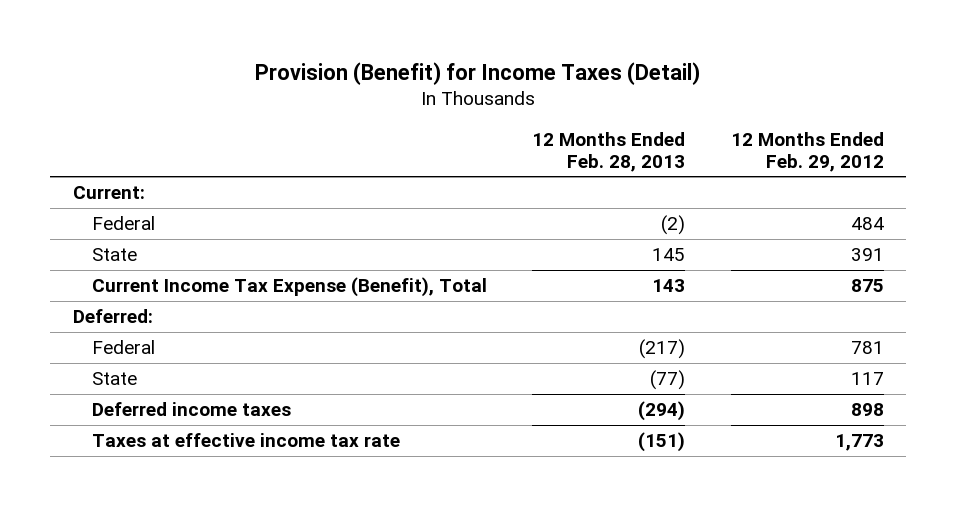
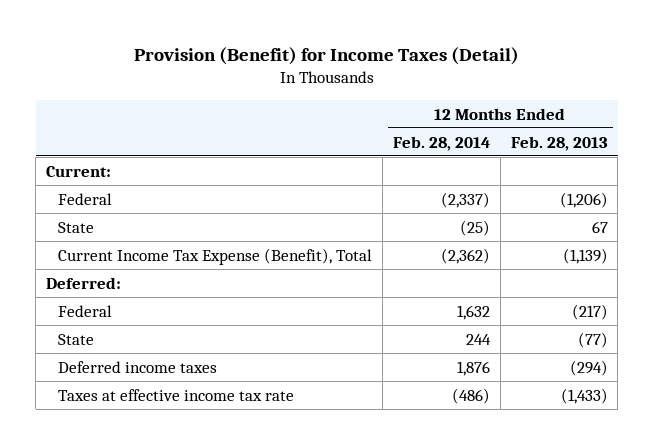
- | 12 Months Ended Feb. 28, 2013 | 12 Months Ended Feb. 29, 2012
+ | 12 Months Ended Feb. 28, 2014 | 12 Months Ended Feb. 28, 2013
- Federal | (2) | 484
- State | 145 | 391
- Current Income Tax Expense (Benefit), Total | 143 | 875
+ Federal | (2,337) | (1,206)
+ State | (25) | 67
+ Current Income Tax Expense (Benefit), Total | (2,362) | (1,139)
- Taxes at effective income tax rate | (151) | 1,773
+ Taxes at effective income tax rate | (486) | (1,433)

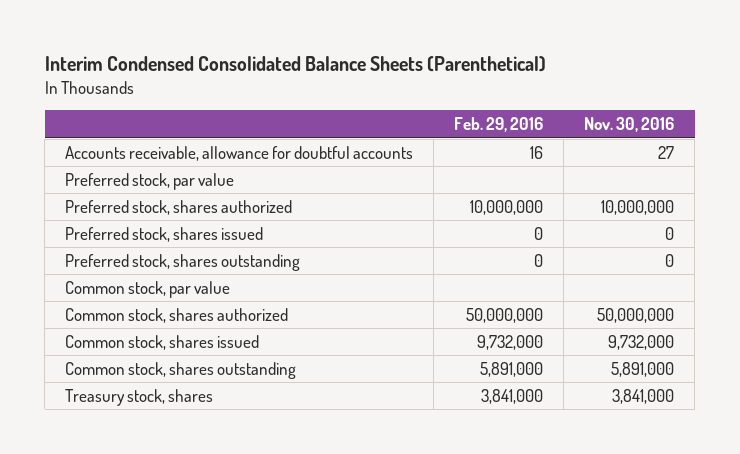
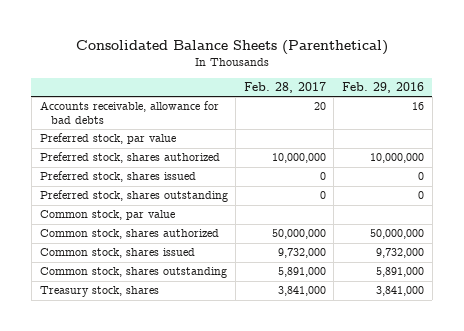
- Interim Condensed Consolidated Balance Sheets (Parenthetical)
+ Consolidated Balance Sheets (Parenthetical)
- | Feb. 29, 2016 | Nov. 30, 2016
+ | Feb. 28, 2017 | Feb. 29, 2016
- Accounts receivable, allowance for doubtful accounts | 16 | 27
+ Accounts receivable, allowance for bad debts | 20 | 16

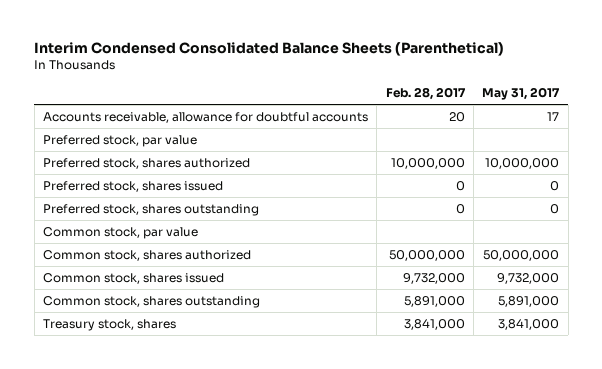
- Consolidated Balance Sheets (Parenthetical)
+ Interim Condensed Consolidated Balance Sheets (Parenthetical)
- | Feb. 28, 2017 | Feb. 29, 2016
+ | Feb. 28, 2017 | May 31, 2017
- Accounts receivable, allowance for bad debts | 20 | 16
+ Accounts receivable, allowance for doubtful accounts | 20 | 17

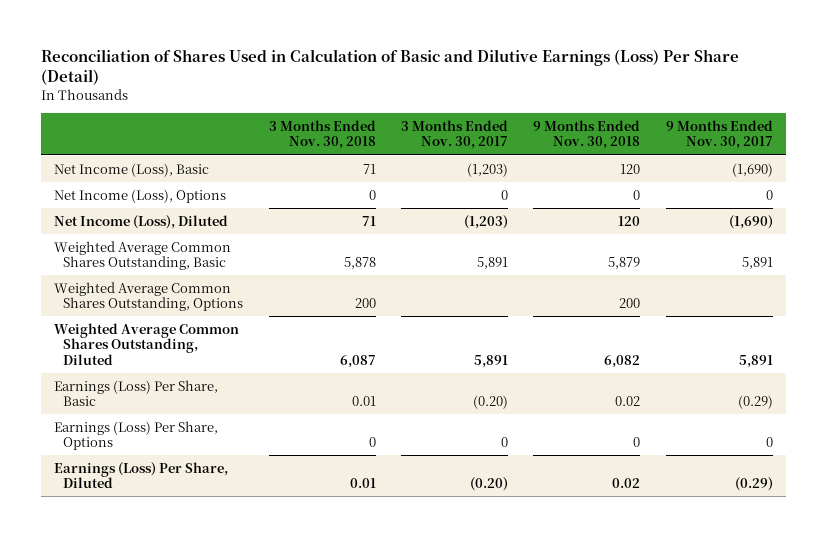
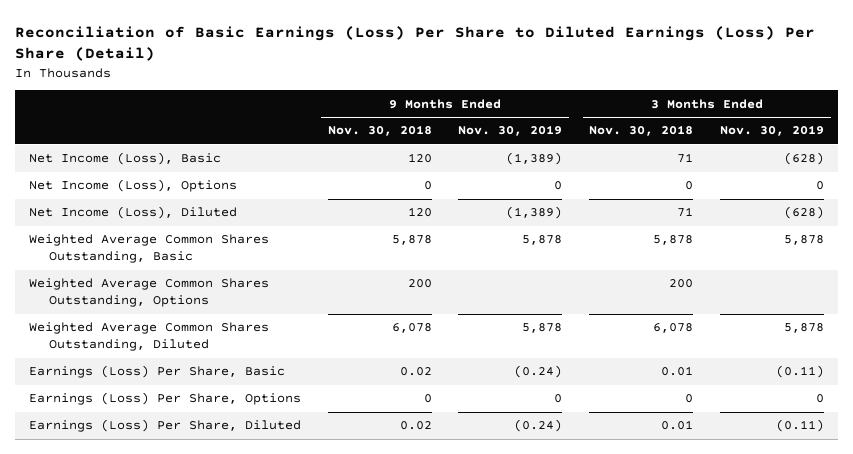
- Reconciliation of Shares Used in Calculation of Basic and Dilutive Earnings (Loss) Per Share (Detail)
+ Reconciliation of Basic Earnings (Loss) Per Share to Diluted Earnings (Loss) Per Share (Detail)
- | 3 Months Ended Nov. 30, 2018 | 3 Months Ended Nov. 30, 2017 | 9 Months Ended Nov. 30, 2018 | 9 Months Ended Nov. 30, 2017
+ | 9 Months Ended Nov. 30, 2018 | 9 Months Ended Nov. 30, 2019 | 3 Months Ended Nov. 30, 2018 | 3 Months Ended Nov. 30, 2019
- Weighted Average Common Shares Outstanding, Basic | 5,878 | 5,891 | 5,879 | 5,891
+ Weighted Average Common Shares Outstanding, Basic | 5,878 | 5,878 | 5,878 | 5,878
- Weighted Average Common Shares Outstanding, Diluted | 6,087 | 5,891 | 6,082 | 5,891
+ Weighted Average Common Shares Outstanding, Diluted | 6,078 | 5,878 | 6,078 | 5,878

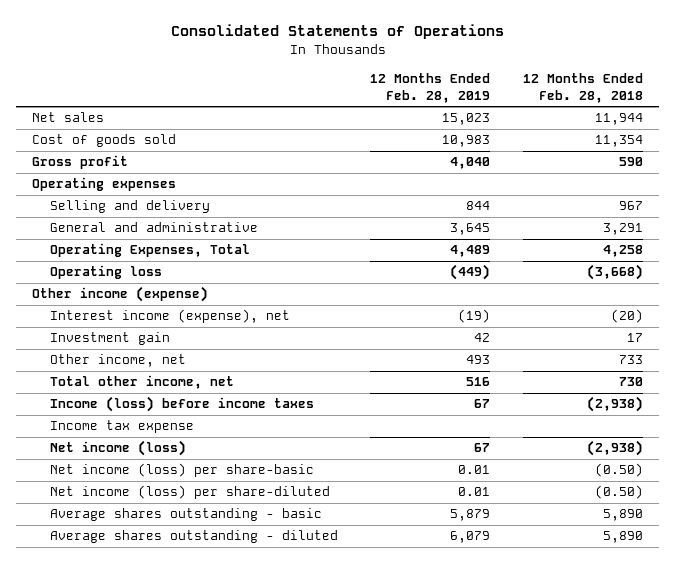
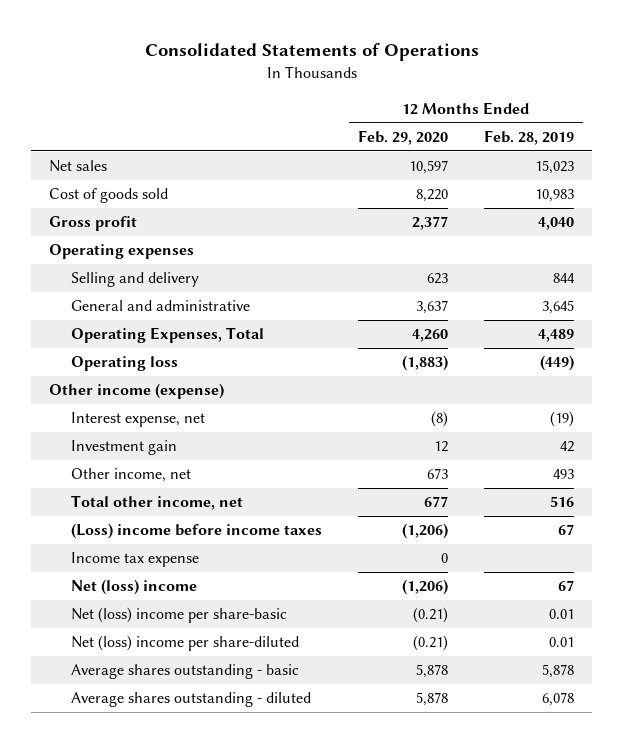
- | 12 Months Ended Feb. 28, 2019 | 12 Months Ended Feb. 28, 2018
+ | 12 Months Ended Feb. 29, 2020 | 12 Months Ended Feb. 28, 2019
- Interest income (expense), net | (19) | (20)
+ Interest expense, net | (8) | (19)
- Income (loss) before income taxes | 67 | (2,938)
+ (Loss) income before income taxes | (1,206) | 67
- Net income (loss) | 67 | (2,938)
- Net income (loss) per share-basic | 0.01 | (0.50)
- Net income (loss) per share-diluted | 0.01 | (0.50)
- Average shares outstanding - basic | 5,879 | 5,890
- Average shares outstanding - diluted | 6,079 | 5,890
+ Net (loss) income | (1,206) | 67
+ Net (loss) income per share-basic | (0.21) | 0.01
+ Net (loss) income per share-diluted | (0.21) | 0.01
+ Average shares outstanding - basic | 5,878 | 5,878
+ Average shares outstanding - diluted | 5,878 | 6,078

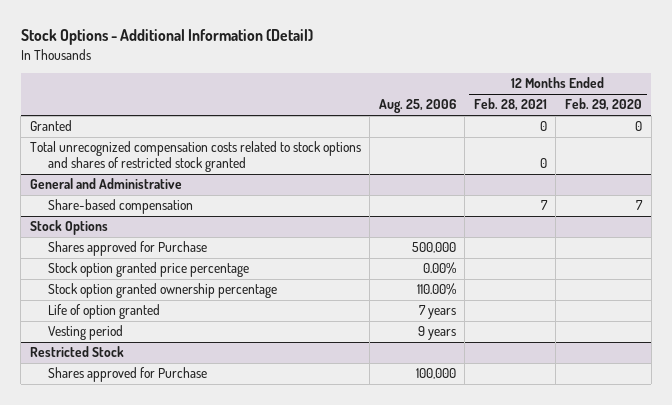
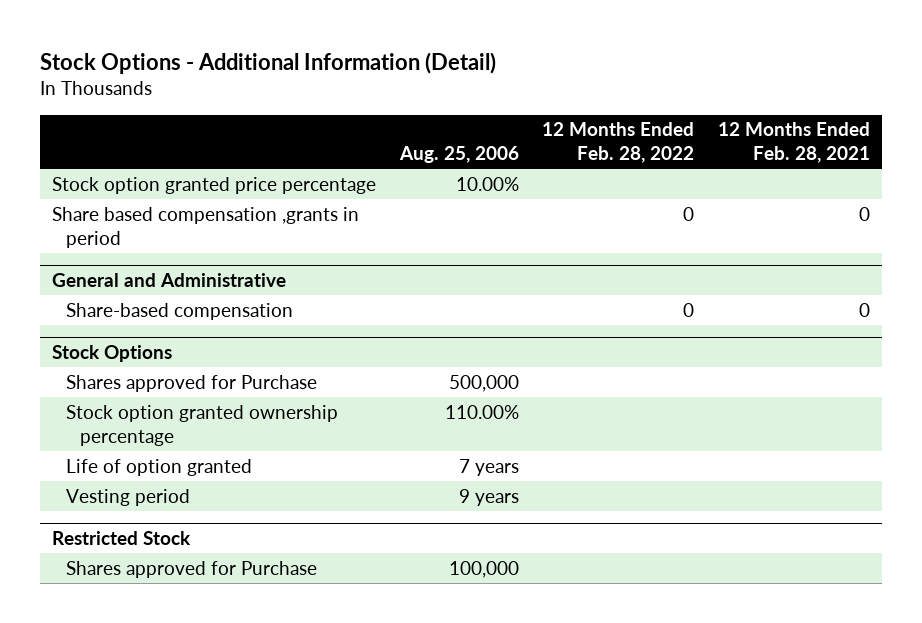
- | Aug. 25, 2006 | 12 Months Ended Feb. 28, 2021 | 12 Months Ended Feb. 29, 2020
+ | Aug. 25, 2006 | 12 Months Ended Feb. 28, 2022 | 12 Months Ended Feb. 28, 2021
- Granted | | 0 | 0
- Total unrecognized compensation costs related to stock options and shares of restricted stock granted | | 0 |
+ Stock option granted price percentage | 10.00% | |
+ Share based compensation ,grants in period | | 0 | 0
@ General and Administrative
- Share-based compensation | | 7 | 7
+ Share-based compensation | | 0 | 0
@ Stock Options
- Stock option granted price percentage | 0.00% | |

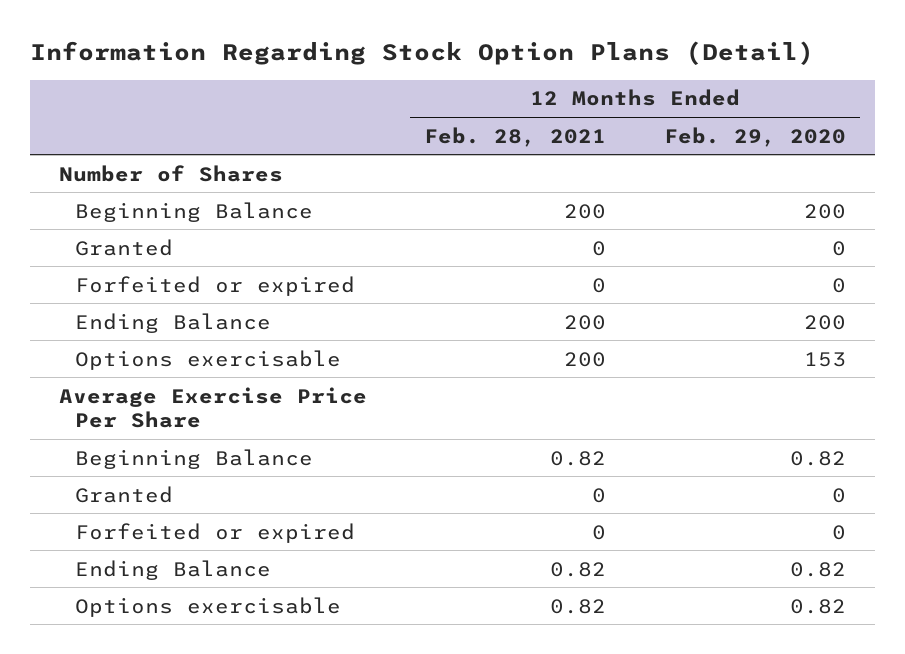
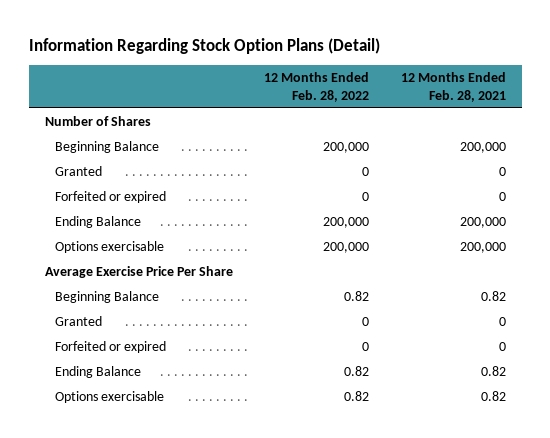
- | 12 Months Ended Feb. 28, 2021 | 12 Months Ended Feb. 29, 2020
+ | 12 Months Ended Feb. 28, 2022 | 12 Months Ended Feb. 28, 2021
- Beginning Balance | 200 | 200
+ Beginning Balance | 200,000 | 200,000
- Ending Balance | 200 | 200
- Options exercisable | 200 | 153
+ Ending Balance | 200,000 | 200,000
+ Options exercisable | 200,000 | 200,000

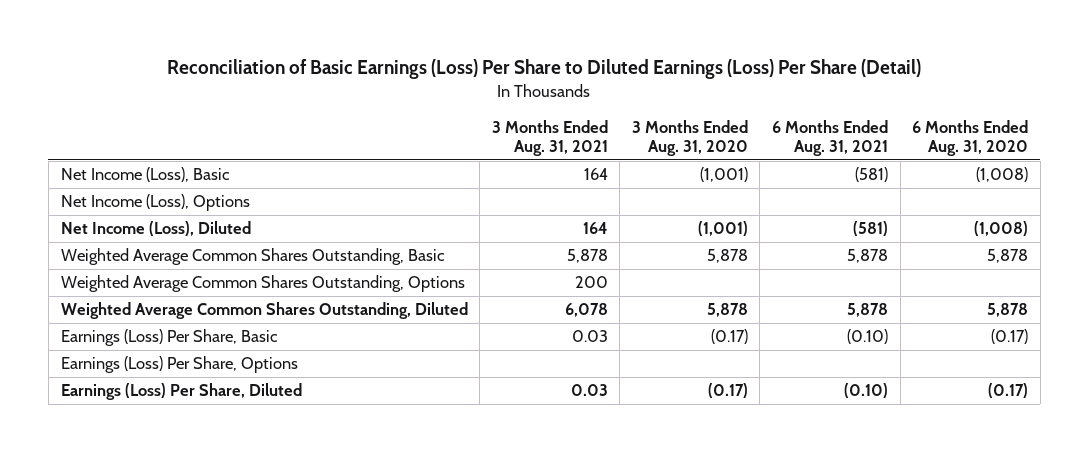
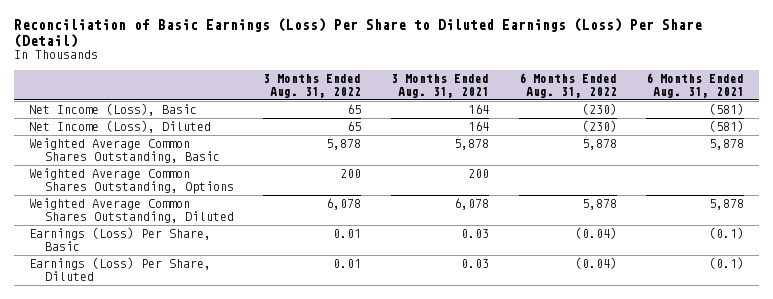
- | 3 Months Ended Aug. 31, 2021 | 3 Months Ended Aug. 31, 2020 | 6 Months Ended Aug. 31, 2021 | 6 Months Ended Aug. 31, 2020
+ | 3 Months Ended Aug. 31, 2022 | 3 Months Ended Aug. 31, 2021 | 6 Months Ended Aug. 31, 2022 | 6 Months Ended Aug. 31, 2021
- Net Income (Loss), Options
- Earnings (Loss) Per Share, Basic | 0.03 | (0.17) | (0.10) | (0.17)
- Earnings (Loss) Per Share, Options
- Earnings (Loss) Per Share, Diluted | 0.03 | (0.17) | (0.10) | (0.17)
+ Earnings (Loss) Per Share, Basic | 0.01 | 0.03 | (0.04) | (0.1)
+ Earnings (Loss) Per Share, Diluted | 0.01 | 0.03 | (0.04) | (0.1)

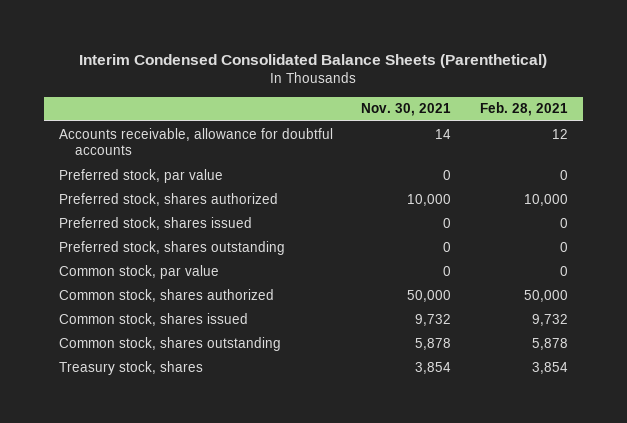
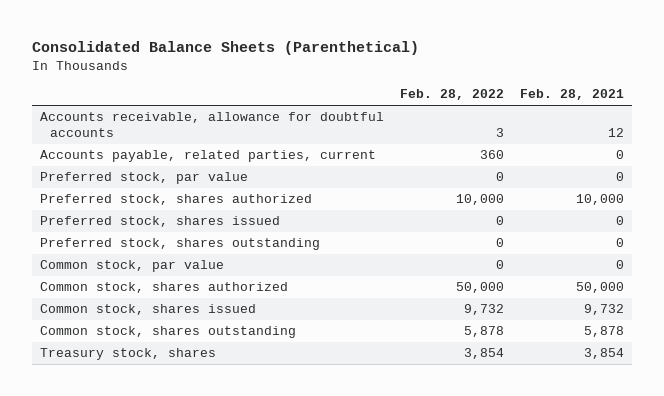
- Interim Condensed Consolidated Balance Sheets (Parenthetical)
+ Consolidated Balance Sheets (Parenthetical)
- | Nov. 30, 2021 | Feb. 28, 2021
+ | Feb. 28, 2022 | Feb. 28, 2021
+ Accounts payable, related parties, current | 360 | 0

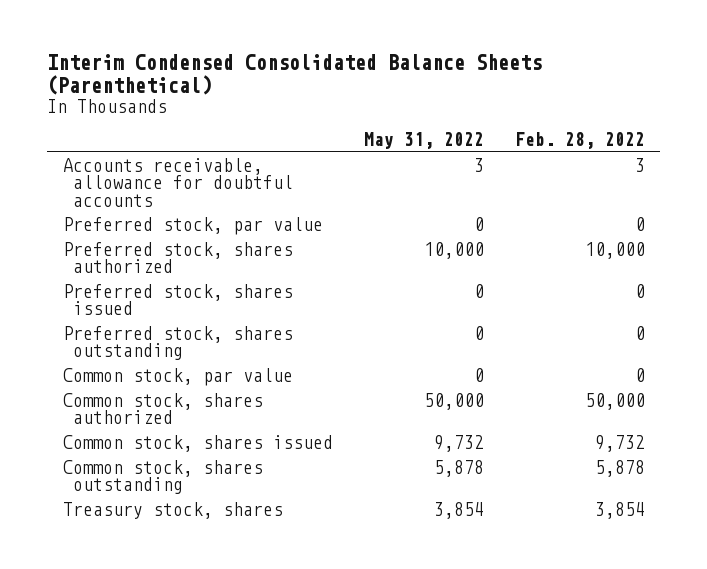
- Consolidated Balance Sheets (Parenthetical)
+ Interim Condensed Consolidated Balance Sheets (Parenthetical)
- | Feb. 28, 2022 | Feb. 28, 2021
+ | May 31, 2022 | Feb. 28, 2022
- Accounts payable, related parties, current | 360 | 0

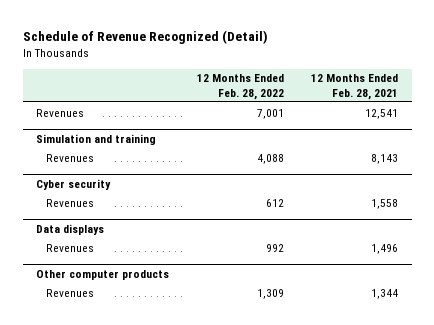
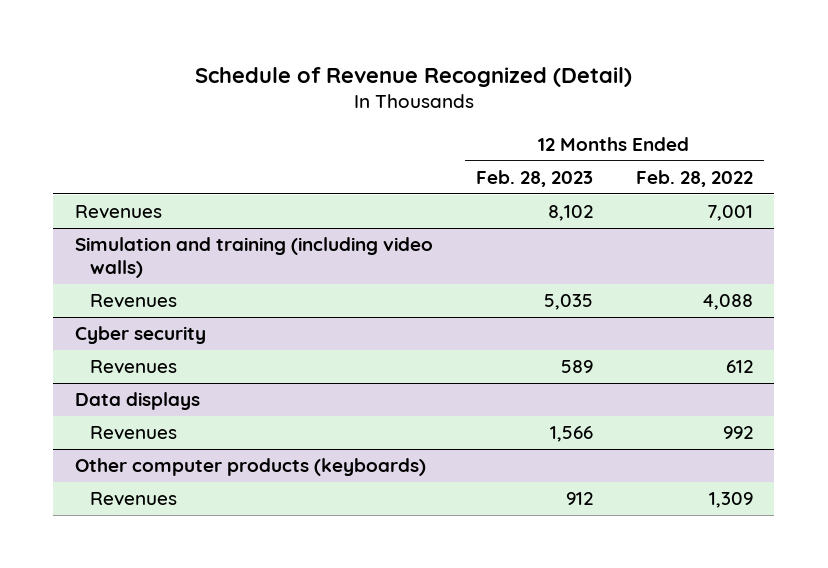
- | 12 Months Ended Feb. 28, 2022 | 12 Months Ended Feb. 28, 2021
+ | 12 Months Ended Feb. 28, 2023 | 12 Months Ended Feb. 28, 2022
- Simulation and training
+ Simulation and training (including video walls)
- Other computer products
+ Other computer products (keyboards)

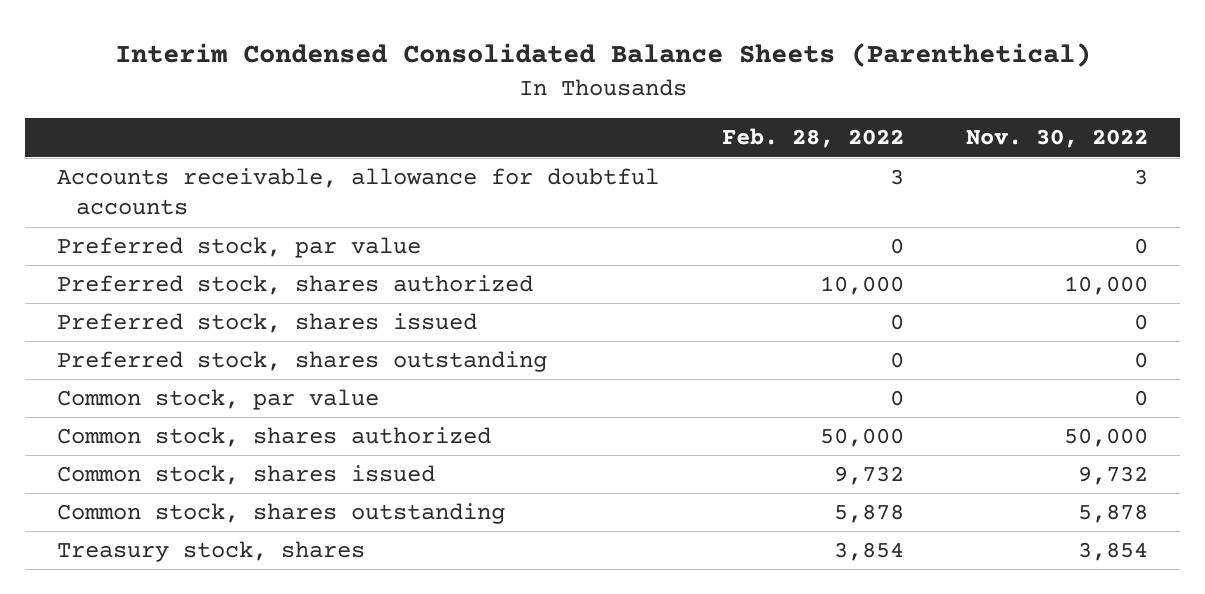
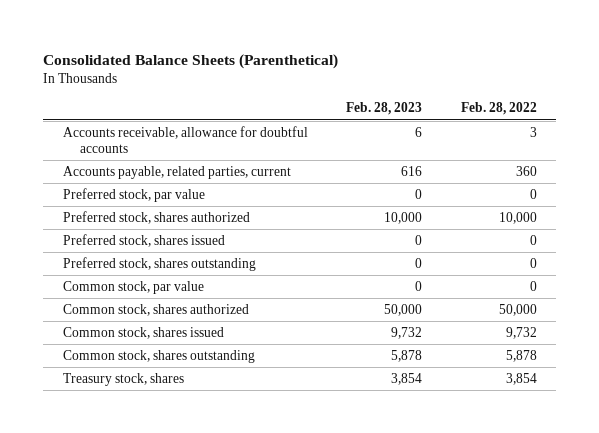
- Interim Condensed Consolidated Balance Sheets (Parenthetical)
+ Consolidated Balance Sheets (Parenthetical)
- | Feb. 28, 2022 | Nov. 30, 2022
+ | Feb. 28, 2023 | Feb. 28, 2022
+ Accounts payable, related parties, current | 616 | 360

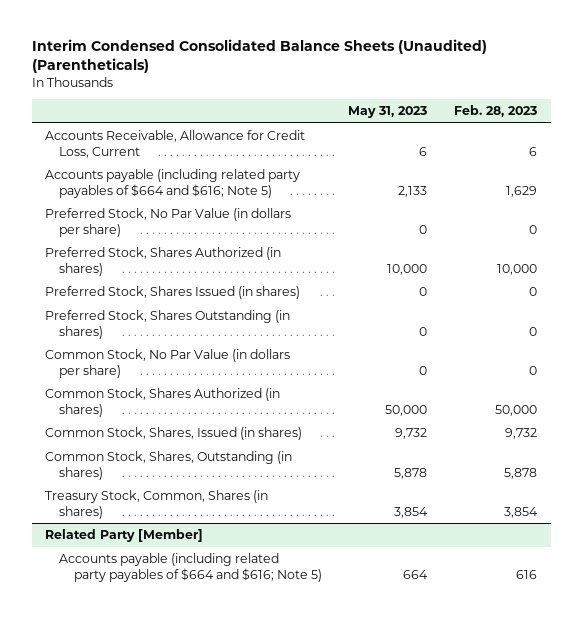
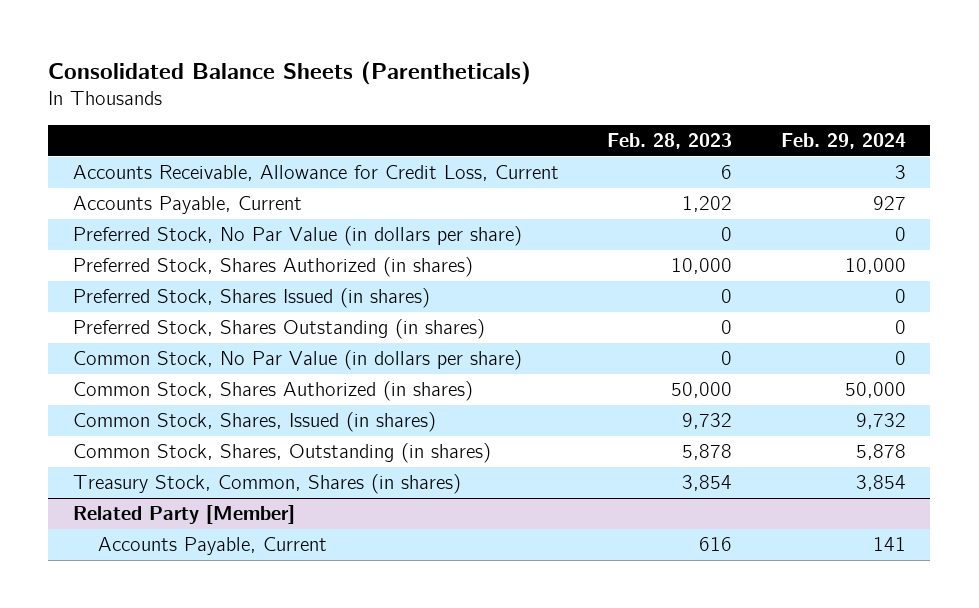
- Interim Condensed Consolidated Balance Sheets (Unaudited) (Parentheticals)
+ Consolidated Balance Sheets (Parentheticals)
- | May 31, 2023 | Feb. 28, 2023
+ | Feb. 28, 2023 | Feb. 29, 2024
- Accounts payable (including related party payables of $664 and $616; Note 5) | 2,133 | 1,629
+ Accounts Payable, Current | 1,202 | 927
@ Related Party [Member]
- Accounts payable (including related party payables of $664 and $616; Note 5) | 664 | 616
+ Accounts Payable, Current | 616 | 141

